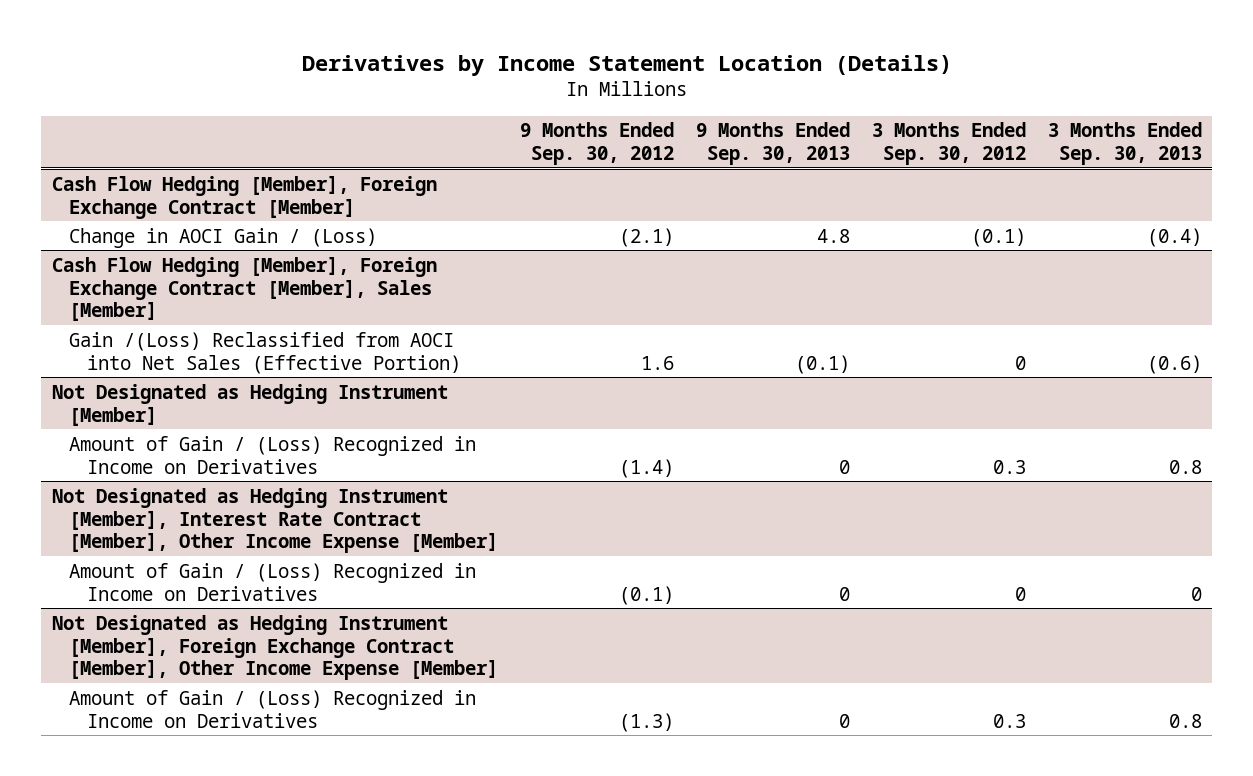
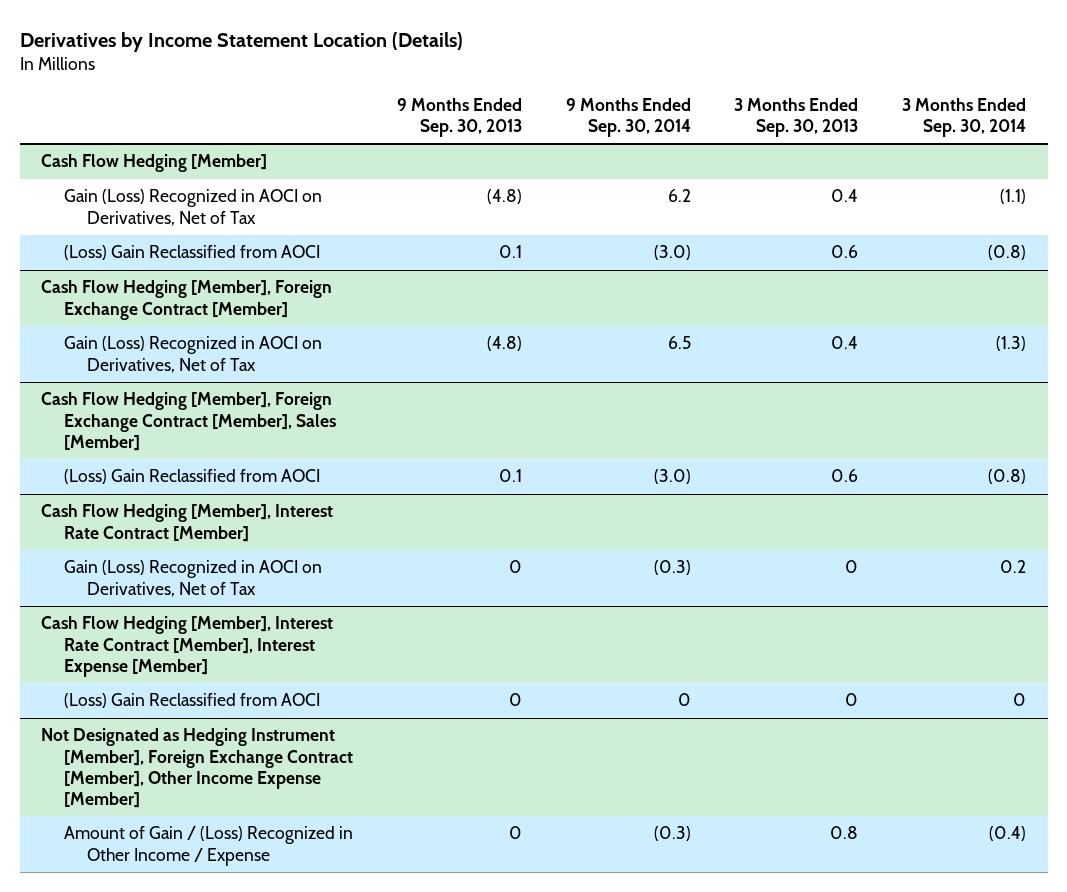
- | 9 Months Ended Sep. 30, 2012 | 9 Months Ended Sep. 30, 2013 | 3 Months Ended Sep. 30, 2012 | 3 Months Ended Sep. 30, 2013
+ | 9 Months Ended Sep. 30, 2013 | 9 Months Ended Sep. 30, 2014 | 3 Months Ended Sep. 30, 2013 | 3 Months Ended Sep. 30, 2014
+ Cash Flow Hedging [Member]
+ Gain (Loss) Recognized in AOCI on Derivatives, Net of Tax | (4.8) | 6.2 | 0.4 | (1.1)
+ (Loss) Gain Reclassified from AOCI | 0.1 | (3.0) | 0.6 | (0.8)
@ Cash Flow Hedging [Member], Foreign Exchange Contract [Member]
- Change in AOCI Gain / (Loss) | (2.1) | 4.8 | (0.1) | (0.4)
+ Gain (Loss) Recognized in AOCI on Derivatives, Net of Tax | (4.8) | 6.5 | 0.4 | (1.3)
@ Cash Flow Hedging [Member], Foreign Exchange Contract [Member], Sales [Member]
- Gain /(Loss) Reclassified from AOCI into Net Sales (Effective Portion) | 1.6 | (0.1) | 0 | (0.6)
- Not Designated as Hedging Instrument [Member]
- Amount of Gain / (Loss) Recognized in Income on Derivatives | (1.4) | 0 | 0.3 | 0.8
- Not Designated as Hedging Instrument [Member], Interest Rate Contract [Member], Other Income Expense [Member]
- Amount of Gain / (Loss) Recognized in Income on Derivatives | (0.1) | 0 | 0 | 0
@ Cash Flow Hedging [Member], Foreign Exchange Contract [Member], Sales [Member]
+ (Loss) Gain Reclassified from AOCI | 0.1 | (3.0) | 0.6 | (0.8)
+ Cash Flow Hedging [Member], Interest Rate Contract [Member]
+ Gain (Loss) Recognized in AOCI on Derivatives, Net of Tax | 0 | (0.3) | 0 | 0.2
+ Cash Flow Hedging [Member], Interest Rate Contract [Member], Interest Expense [Member]
+ (Loss) Gain Reclassified from AOCI | 0 | 0 | 0 | 0
@ Not Designated as Hedging Instrument [Member], Foreign Exchange Contract [Member], Other Income Expense [Member]
- Amount of Gain / (Loss) Recognized in Income on Derivatives | (1.3) | 0 | 0.3 | 0.8
+ Amount of Gain / (Loss) Recognized in Other Income / Expense | 0 | (0.3) | 0.8 | (0.4)

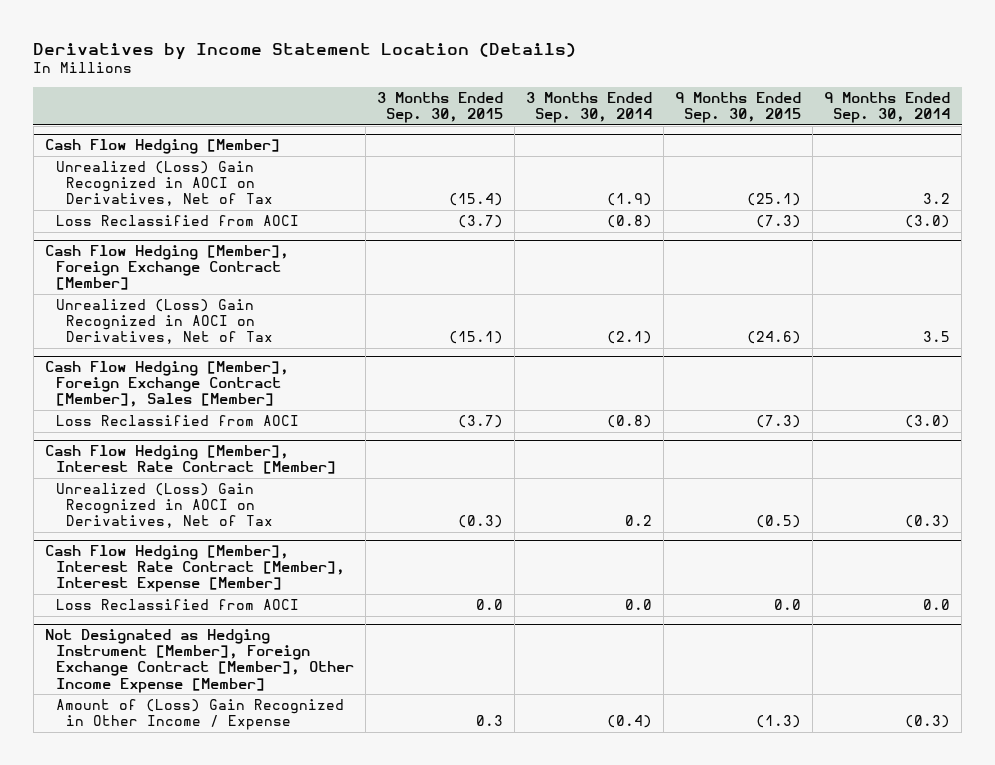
- | 9 Months Ended Sep. 30, 2013 | 9 Months Ended Sep. 30, 2014 | 3 Months Ended Sep. 30, 2013 | 3 Months Ended Sep. 30, 2014
+ | 3 Months Ended Sep. 30, 2015 | 3 Months Ended Sep. 30, 2014 | 9 Months Ended Sep. 30, 2015 | 9 Months Ended Sep. 30, 2014
@ Cash Flow Hedging [Member]
- Gain (Loss) Recognized in AOCI on Derivatives, Net of Tax | (4.8) | 6.2 | 0.4 | (1.1)
- (Loss) Gain Reclassified from AOCI | 0.1 | (3.0) | 0.6 | (0.8)
+ Unrealized (Loss) Gain Recognized in AOCI on Derivatives, Net of Tax | (15.4) | (1.9) | (25.1) | 3.2
+ Loss Reclassified from AOCI | (3.7) | (0.8) | (7.3) | (3.0)
@ Cash Flow Hedging [Member], Foreign Exchange Contract [Member]
- Gain (Loss) Recognized in AOCI on Derivatives, Net of Tax | (4.8) | 6.5 | 0.4 | (1.3)
+ Unrealized (Loss) Gain Recognized in AOCI on Derivatives, Net of Tax | (15.1) | (2.1) | (24.6) | 3.5
@ Cash Flow Hedging [Member], Foreign Exchange Contract [Member], Sales [Member]
- (Loss) Gain Reclassified from AOCI | 0.1 | (3.0) | 0.6 | (0.8)
+ Loss Reclassified from AOCI | (3.7) | (0.8) | (7.3) | (3.0)
@ Cash Flow Hedging [Member], Interest Rate Contract [Member]
- Gain (Loss) Recognized in AOCI on Derivatives, Net of Tax | 0 | (0.3) | 0 | 0.2
+ Unrealized (Loss) Gain Recognized in AOCI on Derivatives, Net of Tax | (0.3) | 0.2 | (0.5) | (0.3)
@ Cash Flow Hedging [Member], Interest Rate Contract [Member], Interest Expense [Member]
- (Loss) Gain Reclassified from AOCI | 0 | 0 | 0 | 0
+ Loss Reclassified from AOCI | 0.0 | 0.0 | 0.0 | 0.0
@ Not Designated as Hedging Instrument [Member], Foreign Exchange Contract [Member], Other Income Expense [Member]
- Amount of Gain / (Loss) Recognized in Other Income / Expense | 0 | (0.3) | 0.8 | (0.4)
+ Amount of (Loss) Gain Recognized in Other Income / Expense | 0.3 | (0.4) | (1.3) | (0.3)

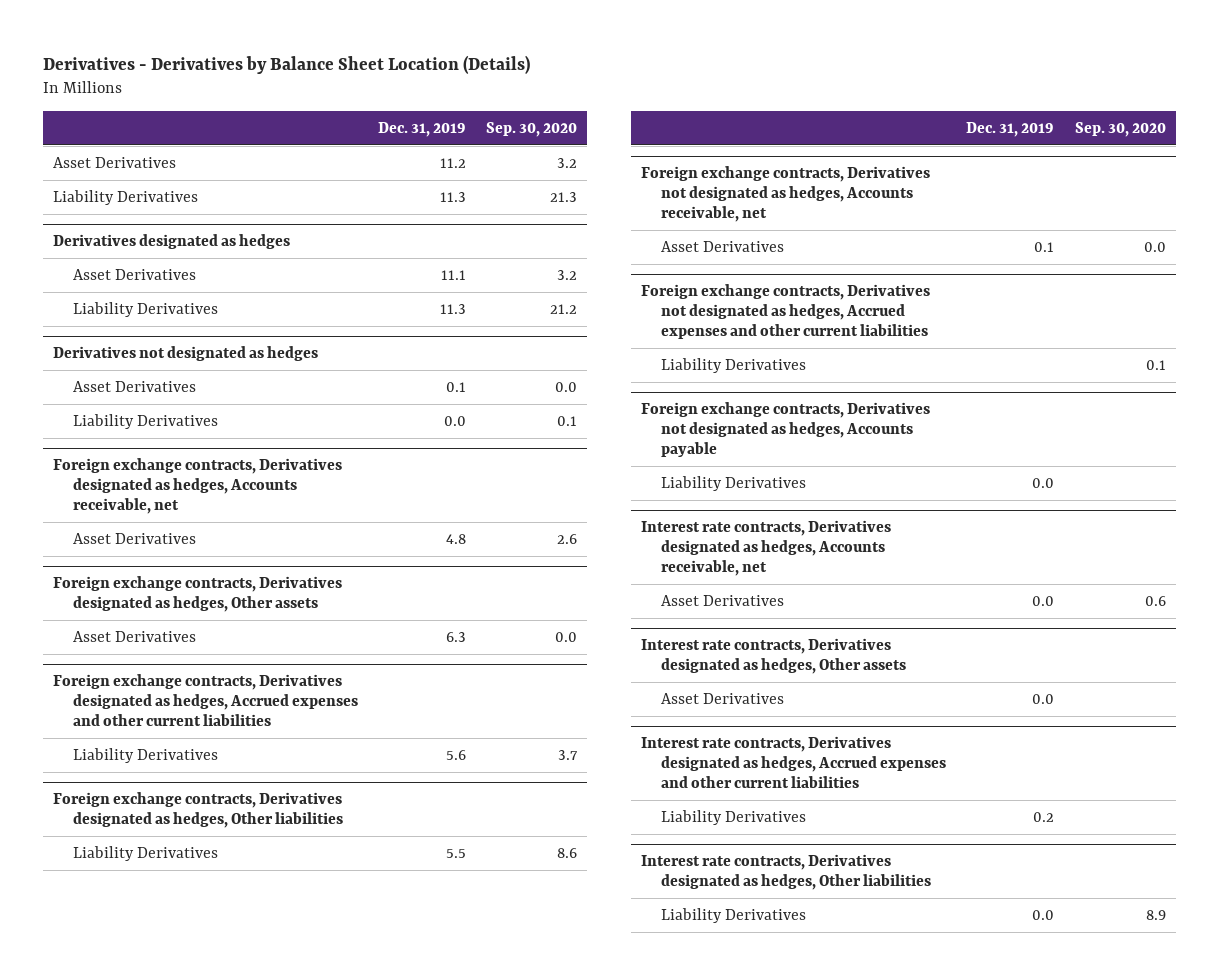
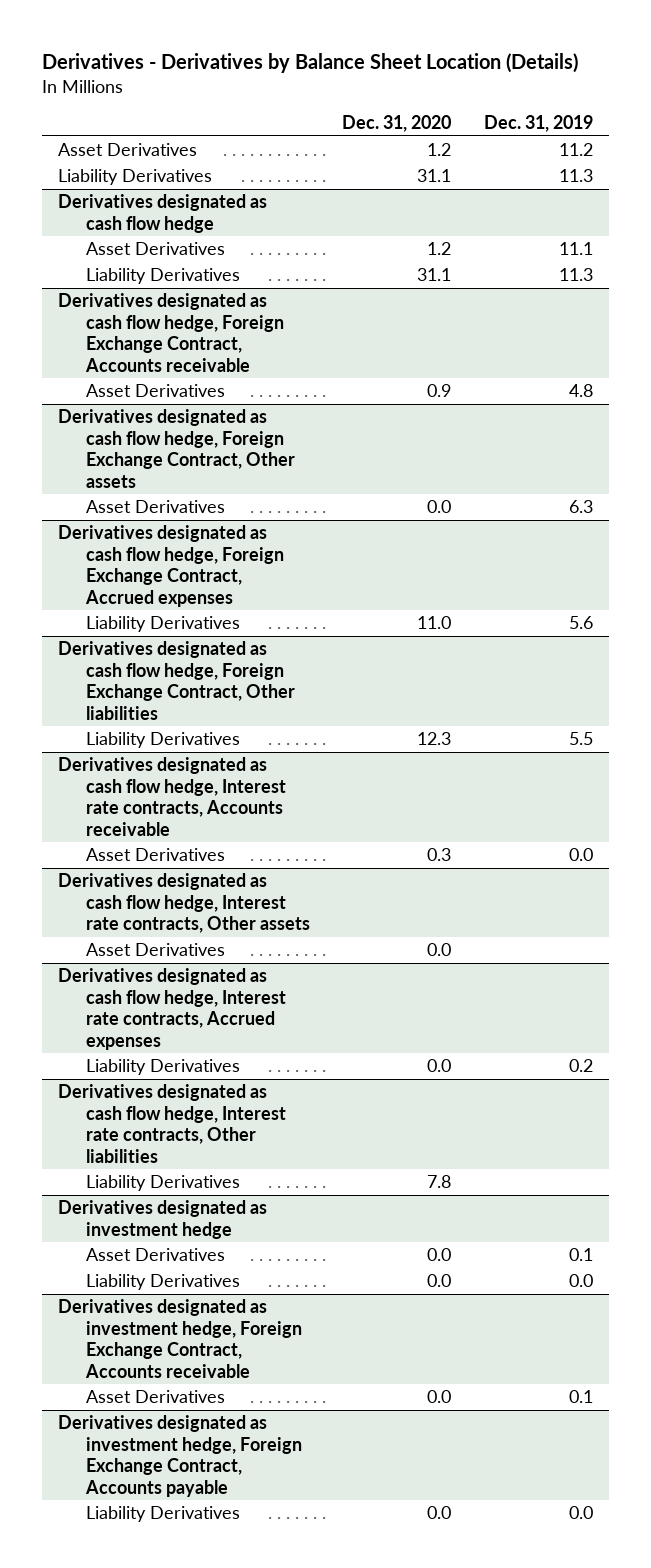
- | Dec. 31, 2019 | Sep. 30, 2020
+ | Dec. 31, 2020 | Dec. 31, 2019
- Derivatives designated as hedges
+ Derivatives designated as cash flow hedge
- Derivatives not designated as hedges
- Asset Derivatives | 0.1 | 0.0
- Liability Derivatives | 0.0 | 0.1
- Foreign exchange contracts, Derivatives designated as hedges, Accounts receivable, net
+ Derivatives designated as cash flow hedge, Foreign Exchange Contract, Accounts receivable
- Foreign exchange contracts, Derivatives designated as hedges, Other assets
+ Derivatives designated as cash flow hedge, Foreign Exchange Contract, Other assets
- Foreign exchange contracts, Derivatives designated as hedges, Accrued expenses and other current liabilities
+ Derivatives designated as cash flow hedge, Foreign Exchange Contract, Accrued expenses
- Foreign exchange contracts, Derivatives designated as hedges, Other liabilities
+ Derivatives designated as cash flow hedge, Foreign Exchange Contract, Other liabilities
- Foreign exchange contracts, Derivatives not designated as hedges, Accounts receivable, net
- Asset Derivatives | 0.1 | 0.0
- Foreign exchange contracts, Derivatives not designated as hedges, Accrued expenses and other current liabilities
- Liability Derivatives | | 0.1
- Foreign exchange contracts, Derivatives not designated as hedges, Accounts payable
- Liability Derivatives | 0.0 |
- Interest rate contracts, Derivatives designated as hedges, Accounts receivable, net
- Asset Derivatives | 0.0 | 0.6
- Interest rate contracts, Derivatives designated as hedges, Other assets
+ Derivatives designated as cash flow hedge, Interest rate contracts, Accounts receivable
- Interest rate contracts, Derivatives designated as hedges, Accrued expenses and other current liabilities
+ Derivatives designated as cash flow hedge, Interest rate contracts, Other assets
+ Asset Derivatives | 0.0 |
+ Derivatives designated as cash flow hedge, Interest rate contracts, Accrued expenses
- Interest rate contracts, Derivatives designated as hedges, Other liabilities
+ Derivatives designated as cash flow hedge, Interest rate contracts, Other liabilities
+ Liability Derivatives | 7.8 |
+ Derivatives designated as investment hedge
+ Asset Derivatives | 0.0 | 0.1
+ Derivatives designated as investment hedge, Foreign Exchange Contract, Accounts receivable
+ Asset Derivatives | 0.0 | 0.1
+ Derivatives designated as investment hedge, Foreign Exchange Contract, Accounts payable
+ Liability Derivatives | 0.0 | 0.0

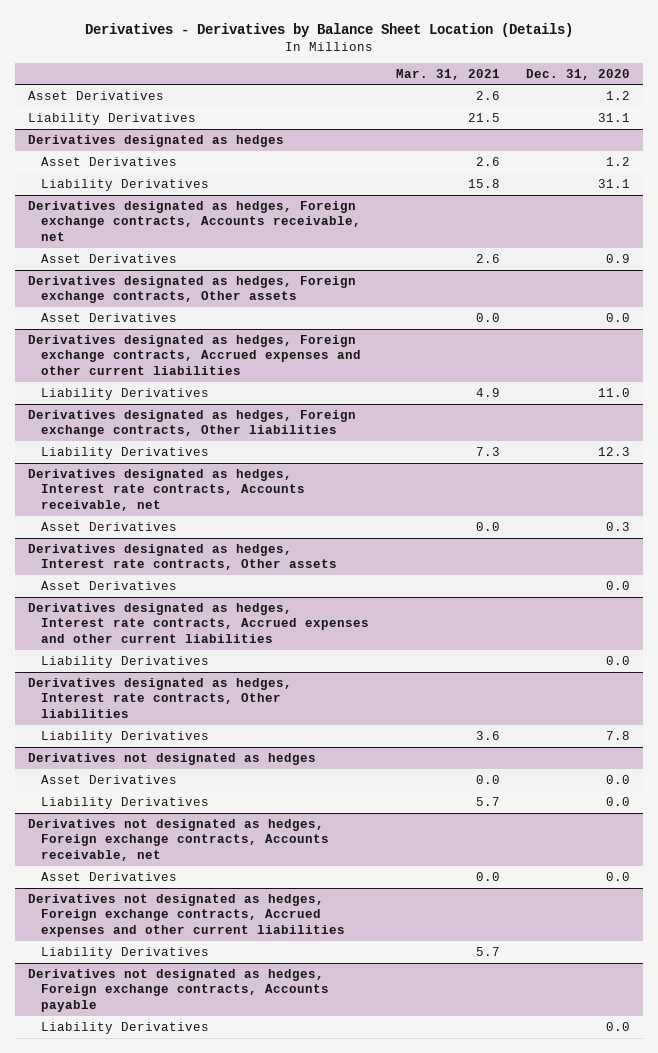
- | Dec. 31, 2020 | Dec. 31, 2019
+ | Mar. 31, 2021 | Dec. 31, 2020
- Derivatives designated as cash flow hedge
+ Derivatives designated as hedges
- Derivatives designated as cash flow hedge, Foreign Exchange Contract, Accounts receivable
+ Derivatives designated as hedges, Foreign exchange contracts, Accounts receivable, net
- Derivatives designated as cash flow hedge, Foreign Exchange Contract, Other assets
+ Derivatives designated as hedges, Foreign exchange contracts, Other assets
- Derivatives designated as cash flow hedge, Foreign Exchange Contract, Accrued expenses
+ Derivatives designated as hedges, Foreign exchange contracts, Accrued expenses and other current liabilities
- Derivatives designated as cash flow hedge, Foreign Exchange Contract, Other liabilities
+ Derivatives designated as hedges, Foreign exchange contracts, Other liabilities
- Derivatives designated as cash flow hedge, Interest rate contracts, Accounts receivable
+ Derivatives designated as hedges, Interest rate contracts, Accounts receivable, net
- Derivatives designated as cash flow hedge, Interest rate contracts, Other assets
+ Derivatives designated as hedges, Interest rate contracts, Other assets
- Derivatives designated as cash flow hedge, Interest rate contracts, Accrued expenses
+ Derivatives designated as hedges, Interest rate contracts, Accrued expenses and other current liabilities
- Derivatives designated as cash flow hedge, Interest rate contracts, Other liabilities
+ Derivatives designated as hedges, Interest rate contracts, Other liabilities
- Derivatives designated as investment hedge
+ Derivatives not designated as hedges
- Derivatives designated as investment hedge, Foreign Exchange Contract, Accounts receivable
+ Derivatives not designated as hedges, Foreign exchange contracts, Accounts receivable, net
- Derivatives designated as investment hedge, Foreign Exchange Contract, Accounts payable
+ Derivatives not designated as hedges, Foreign exchange contracts, Accrued expenses and other current liabilities
+ Liability Derivatives | 5.7 |
+ Derivatives not designated as hedges, Foreign exchange contracts, Accounts payable

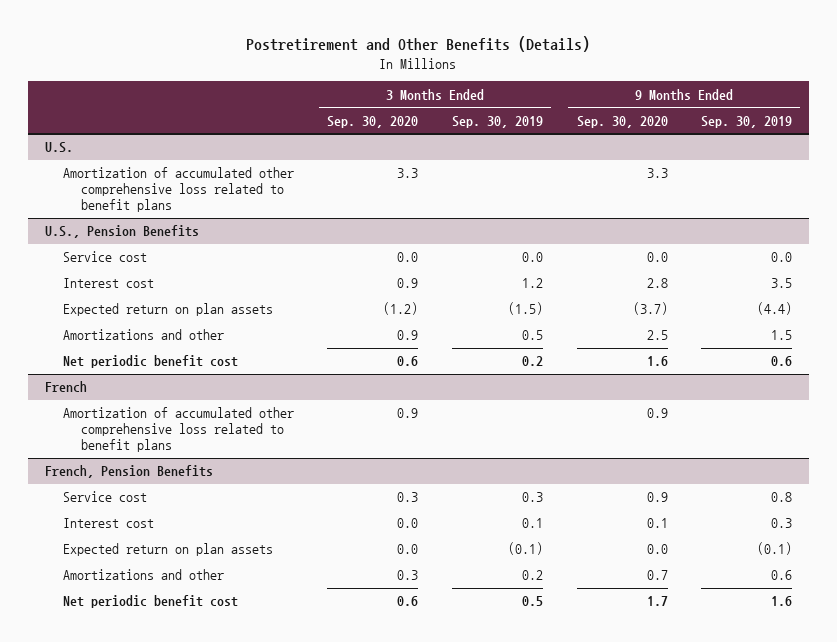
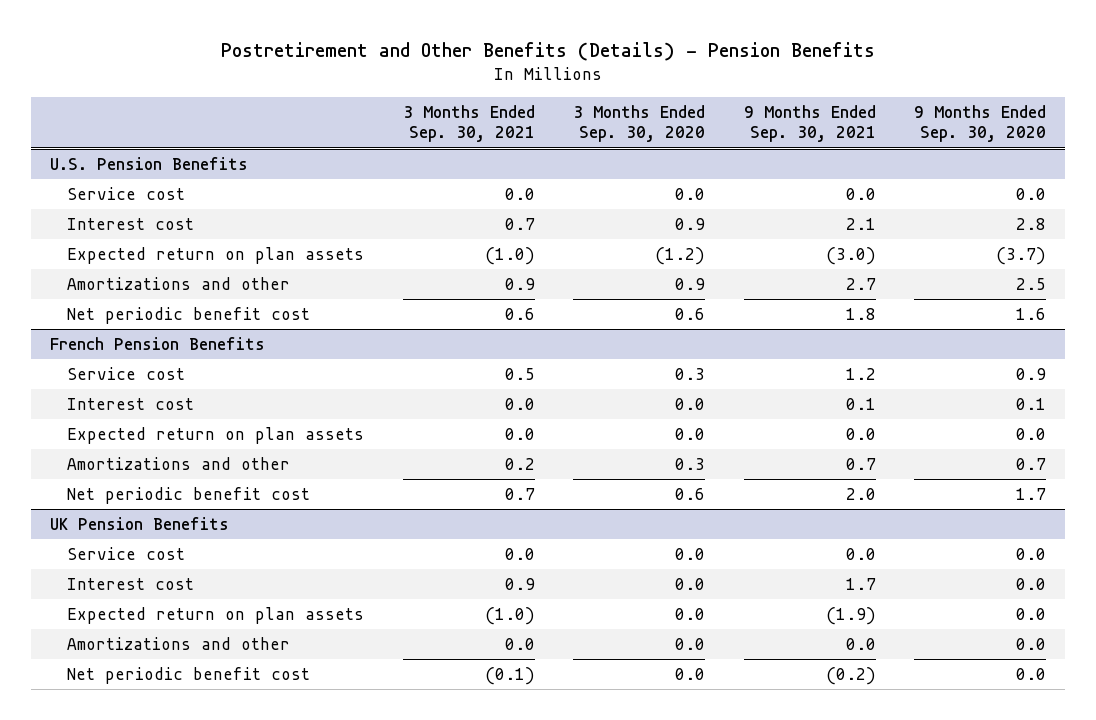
- Postretirement and Other Benefits (Details)
+ Postretirement and Other Benefits (Details) - Pension Benefits
- | 3 Months Ended Sep. 30, 2020 | 3 Months Ended Sep. 30, 2019 | 9 Months Ended Sep. 30, 2020 | 9 Months Ended Sep. 30, 2019
+ | 3 Months Ended Sep. 30, 2021 | 3 Months Ended Sep. 30, 2020 | 9 Months Ended Sep. 30, 2021 | 9 Months Ended Sep. 30, 2020
- U.S.
- Amortization of accumulated other comprehensive loss related to benefit plans | 3.3 | | 3.3 |
- U.S., Pension Benefits
+ U.S. Pension Benefits
- French
- Amortization of accumulated other comprehensive loss related to benefit plans | 0.9 | | 0.9 |
- French, Pension Benefits
+ French Pension Benefits
+ UK Pension Benefits
+ Service cost | 0.0 | 0.0 | 0.0 | 0.0
+ Interest cost | 0.9 | 0.0 | 1.7 | 0.0
+ Expected return on plan assets | (1.0) | 0.0 | (1.9) | 0.0
+ Amortizations and other | 0.0 | 0.0 | 0.0 | 0.0
+ Net periodic benefit cost | (0.1) | 0.0 | (0.2) | 0.0

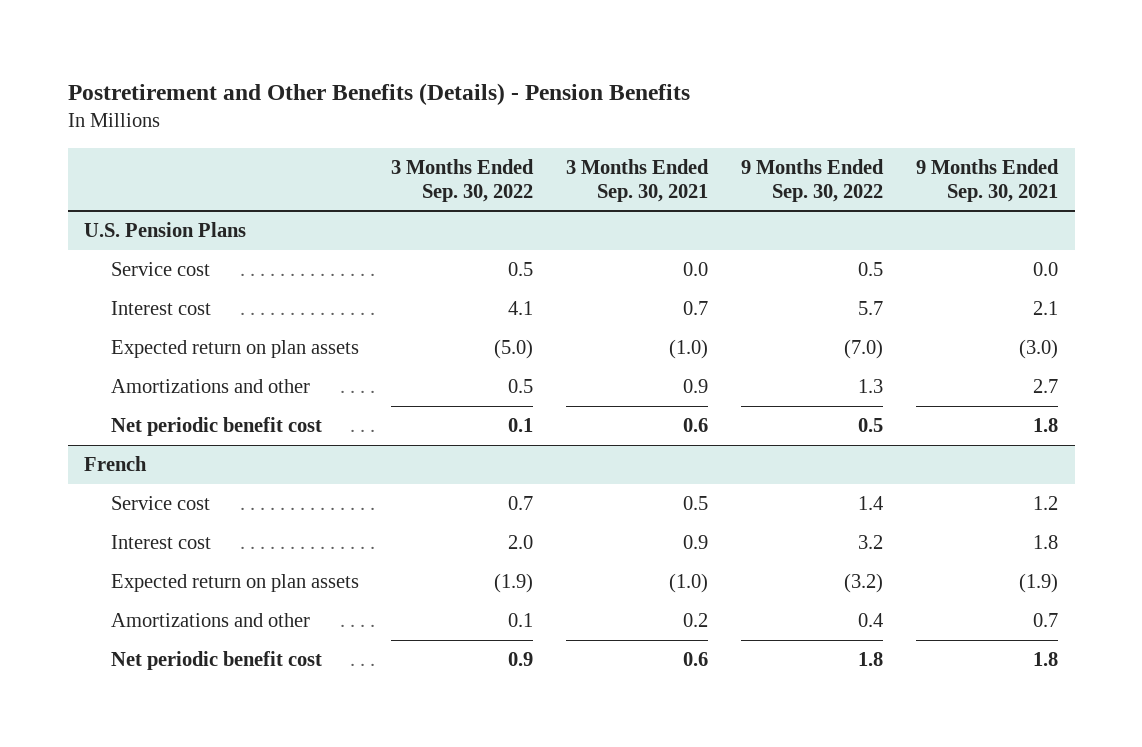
- | 3 Months Ended Sep. 30, 2021 | 3 Months Ended Sep. 30, 2020 | 9 Months Ended Sep. 30, 2021 | 9 Months Ended Sep. 30, 2020
+ | 3 Months Ended Sep. 30, 2022 | 3 Months Ended Sep. 30, 2021 | 9 Months Ended Sep. 30, 2022 | 9 Months Ended Sep. 30, 2021
- U.S. Pension Benefits
+ U.S. Pension Plans
- French Pension Benefits
+ French
- Interest cost | 0.0 | 0.0 | 0.1 | 0.1
- Expected return on plan assets | 0.0 | 0.0 | 0.0 | 0.0
- Amortizations and other | 0.2 | 0.3 | 0.7 | 0.7
- Net periodic benefit cost | 0.7 | 0.6 | 2.0 | 1.7
- UK Pension Benefits
- Service cost | 0.0 | 0.0 | 0.0 | 0.0
- Interest cost | 0.9 | 0.0 | 1.7 | 0.0
+ Interest cost | 2.0 | 0.9 | 3.2 | 1.8
- Amortizations and other | 0.0 | 0.0 | 0.0 | 0.0
- Net periodic benefit cost | (0.1) | 0.0 | (0.2) | 0.0
+ Amortizations and other | 0.1 | 0.2 | 0.4 | 0.7
+ Net periodic benefit cost | 0.9 | 0.6 | 1.8 | 1.8

